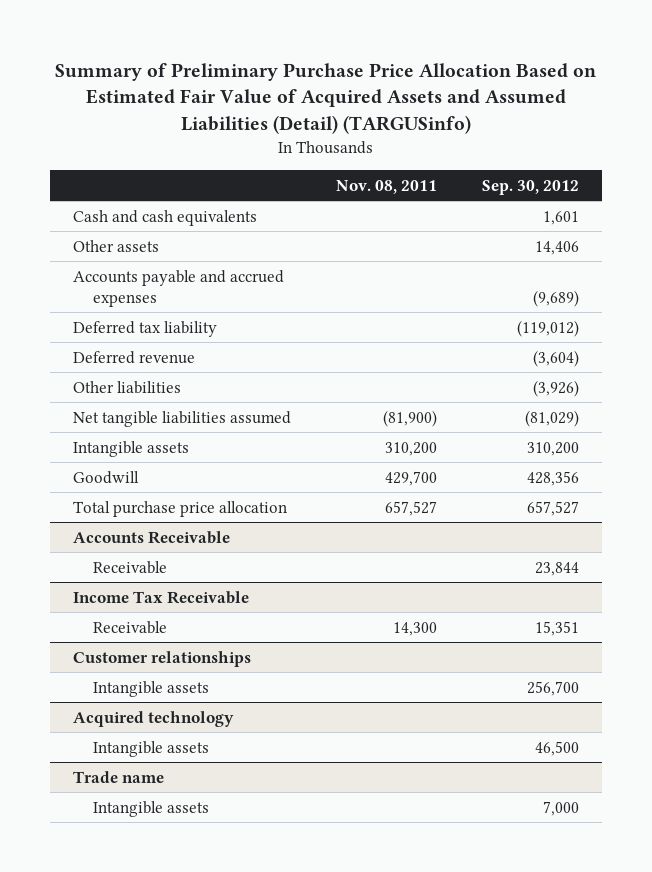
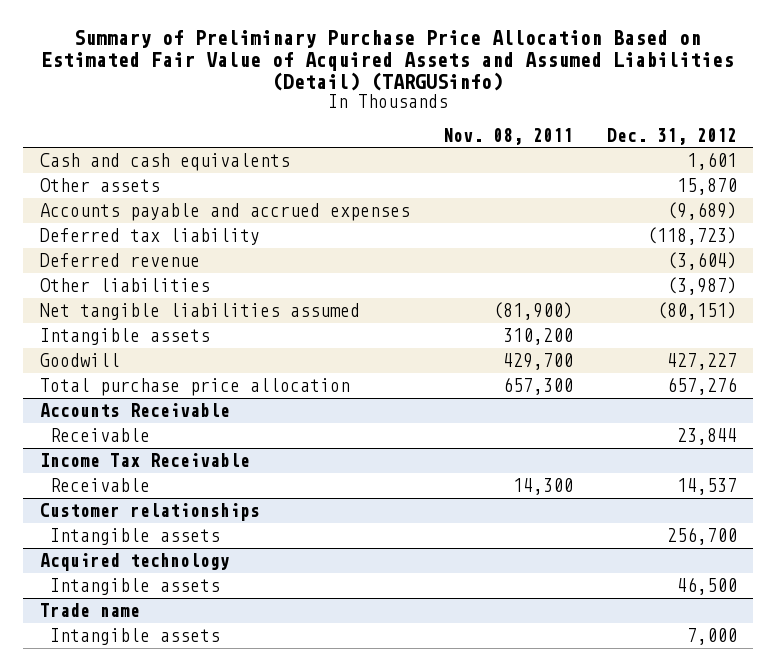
- | Nov. 08, 2011 | Sep. 30, 2012
+ | Nov. 08, 2011 | Dec. 31, 2012
- Total purchase price allocation | 657,527 | 657,527
+ Total purchase price allocation | 657,300 | 657,276

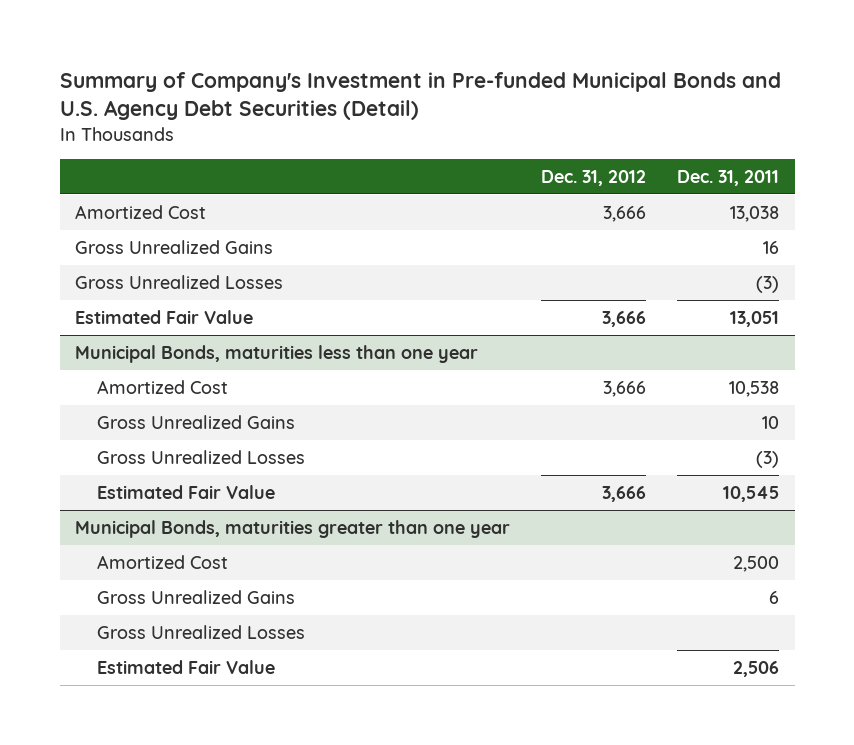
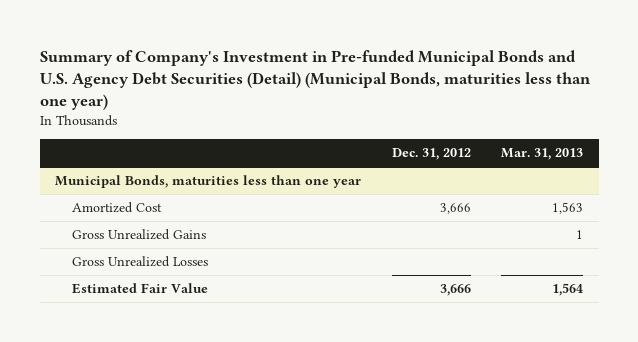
- Summary of Company's Investment in Pre-funded Municipal Bonds and U.S. Agency Debt Securities (Detail)
+ Summary of Company's Investment in Pre-funded Municipal Bonds and U.S. Agency Debt Securities (Detail) (Municipal Bonds, maturities less than one year)
- | Dec. 31, 2012 | Dec. 31, 2011
+ | Dec. 31, 2012 | Mar. 31, 2013
- Amortized Cost | 3,666 | 13,038
- Gross Unrealized Gains | | 16
- Gross Unrealized Losses | | (3)
- Estimated Fair Value | 3,666 | 13,051
- Municipal Bonds, maturities greater than one year
- Amortized Cost | | 2,500
- Gross Unrealized Gains | | 6
- Gross Unrealized Losses
- Estimated Fair Value | | 2,506

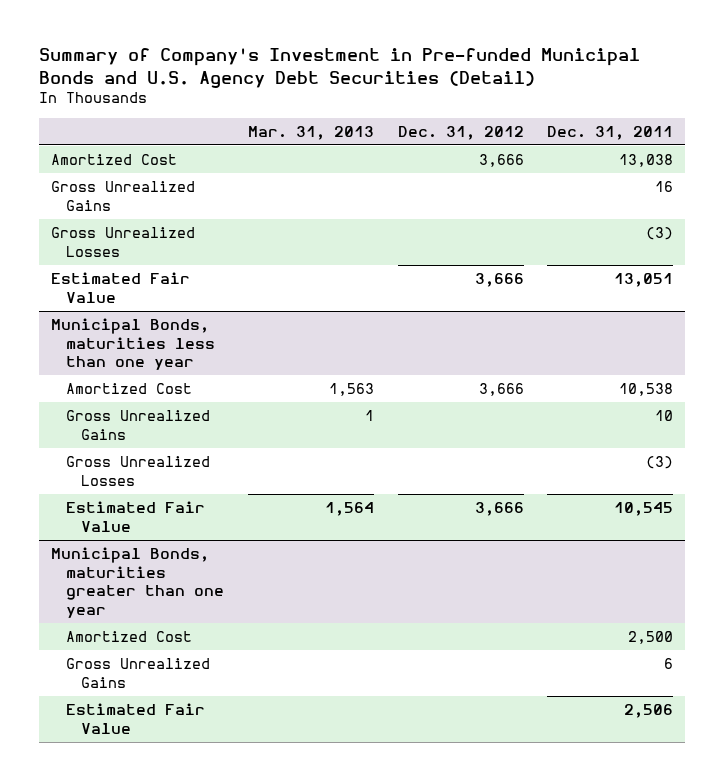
- Summary of Company's Investment in Pre-funded Municipal Bonds and U.S. Agency Debt Securities (Detail) (Municipal Bonds, maturities less than one year)
+ Summary of Company's Investment in Pre-funded Municipal Bonds and U.S. Agency Debt Securities (Detail)
- | Dec. 31, 2012 | Mar. 31, 2013
+ | Mar. 31, 2013 | Dec. 31, 2012 | Dec. 31, 2011
+ Amortized Cost | | 3,666 | 13,038
+ Gross Unrealized Gains | | | 16
+ Gross Unrealized Losses | | | (3)
+ Estimated Fair Value | | 3,666 | 13,051
+ Municipal Bonds, maturities greater than one year
+ Amortized Cost | | | 2,500
+ Gross Unrealized Gains | | | 6
+ Estimated Fair Value | | | 2,506

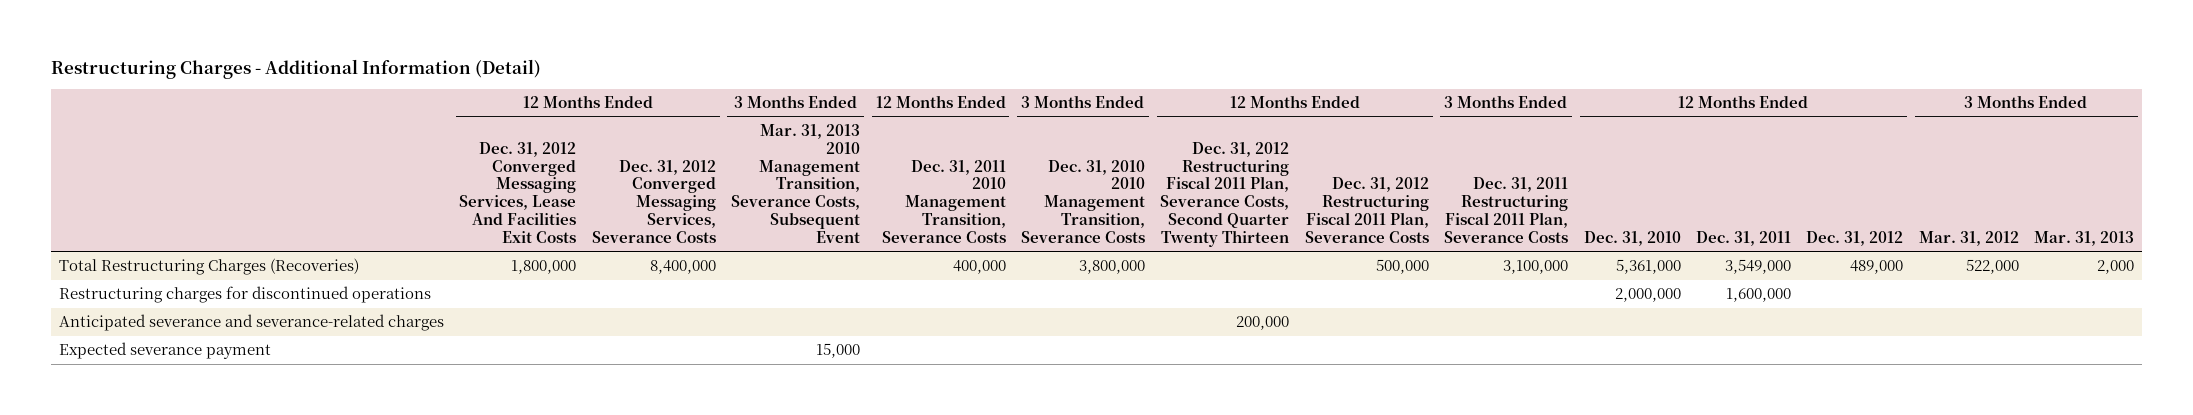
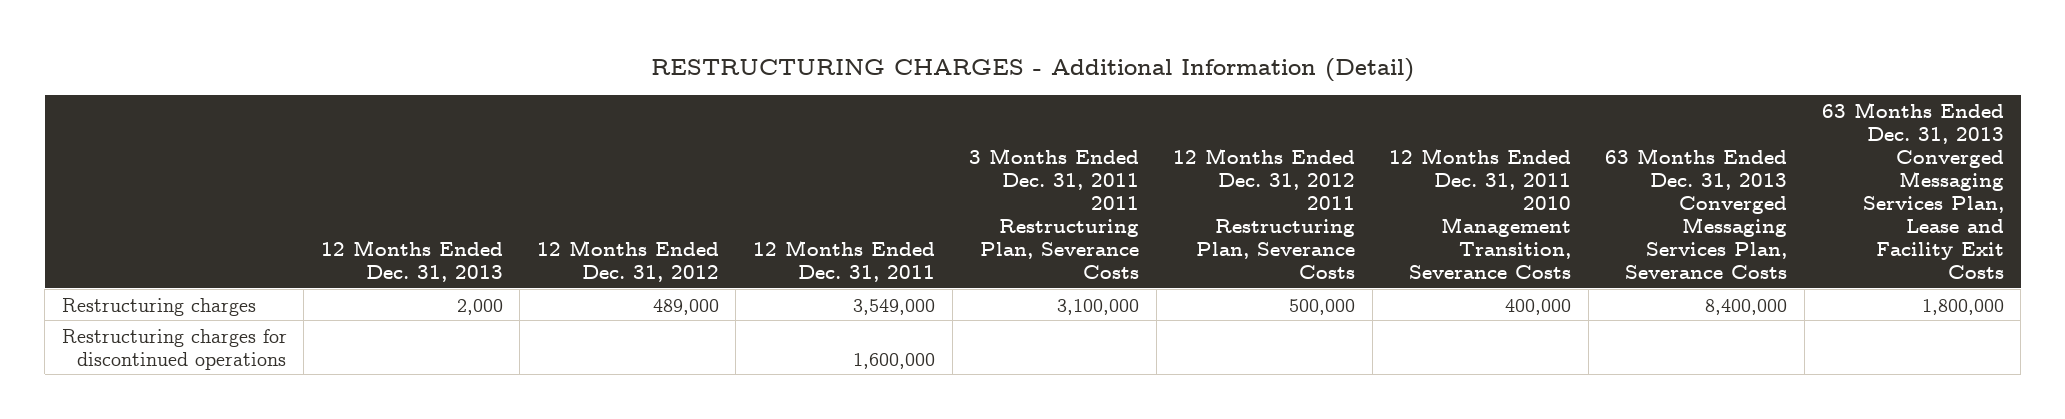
- Restructuring Charges - Additional Information (Detail)
+ RESTRUCTURING CHARGES - Additional Information (Detail)
- | 12 Months Ended Dec. 31, 2012 Converged Messaging Services, Lease And Facilities Exit Costs | 12 Months Ended Dec. 31, 2012 Converged Messaging Services, Severance Costs | 3 Months Ended Mar. 31, 2013 2010 Management Transition, Severance Costs, Subsequent Event | 12 Months Ended Dec. 31, 2011 2010 Management Transition, Severance Costs | 3 Months Ended Dec. 31, 2010 2010 Management Transition, Severance Costs | 12 Months Ended Dec. 31, 2012 Restructuring Fiscal 2011 Plan, Severance Costs, Second Quarter Twenty Thirteen | 12 Months Ended Dec. 31, 2012 Restructuring Fiscal 2011 Plan, Severance Costs | 3 Months Ended Dec. 31, 2011 Restructuring Fiscal 2011 Plan, Severance Costs | 12 Months Ended Dec. 31, 2010 | 12 Months Ended Dec. 31, 2011 | 12 Months Ended Dec. 31, 2012 | 3 Months Ended Mar. 31, 2012 | 3 Months Ended Mar. 31, 2013
+ | 12 Months Ended Dec. 31, 2013 | 12 Months Ended Dec. 31, 2012 | 12 Months Ended Dec. 31, 2011 | 3 Months Ended Dec. 31, 2011 2011 Restructuring Plan, Severance Costs | 12 Months Ended Dec. 31, 2012 2011 Restructuring Plan, Severance Costs | 12 Months Ended Dec. 31, 2011 2010 Management Transition, Severance Costs | 63 Months Ended Dec. 31, 2013 Converged Messaging Services Plan, Severance Costs | 63 Months Ended Dec. 31, 2013 Converged Messaging Services Plan, Lease and Facility Exit Costs
- Total Restructuring Charges (Recoveries) | 1,800,000 | 8,400,000 | | 400,000 | 3,800,000 | | 500,000 | 3,100,000 | 5,361,000 | 3,549,000 | 489,000 | 522,000 | 2,000
+ Restructuring charges | 2,000 | 489,000 | 3,549,000 | 3,100,000 | 500,000 | 400,000 | 8,400,000 | 1,800,000
- Anticipated severance and severance-related charges | | | | | | 200,000 | | | | | | |
- Expected severance payment | | | 15,000 | | | | | | | | | |

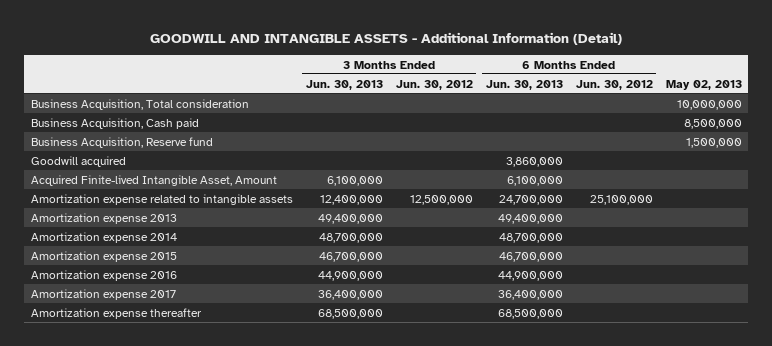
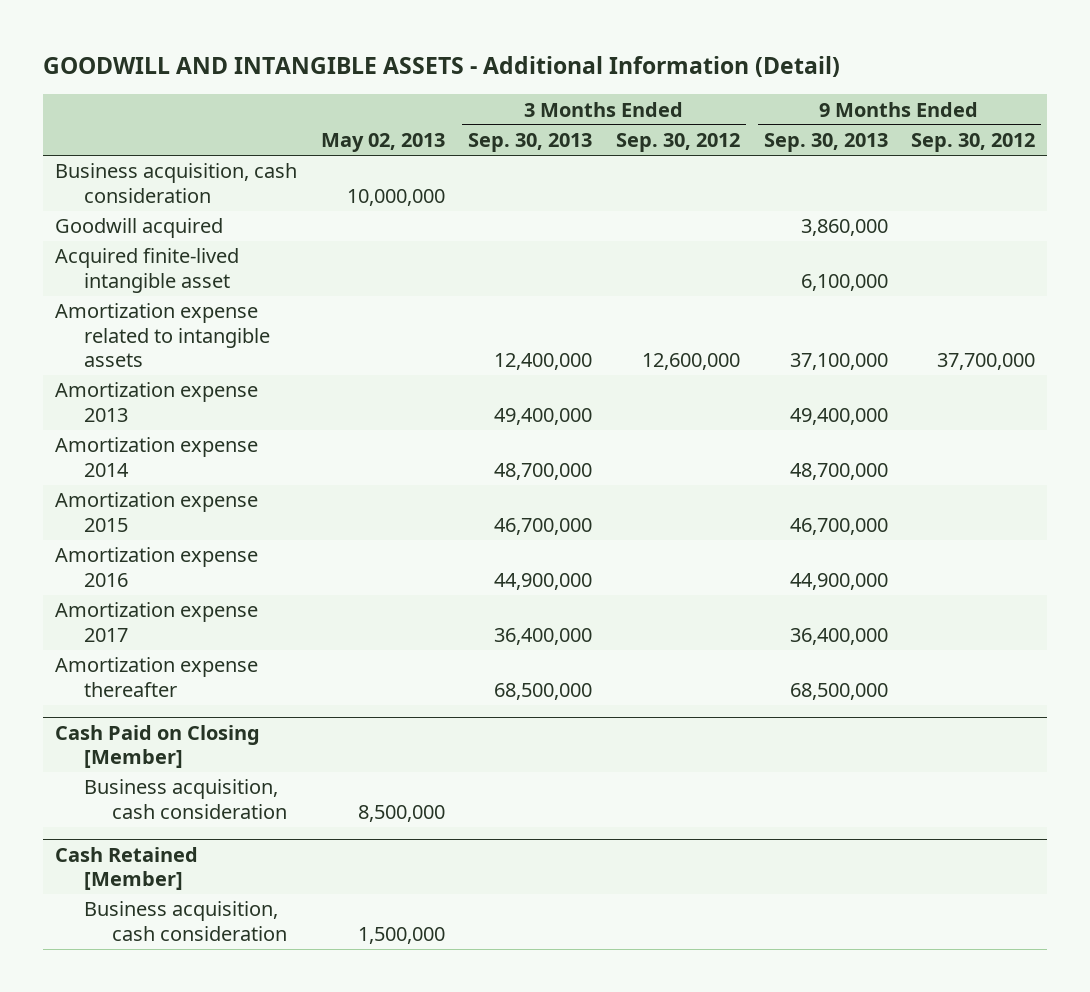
- | 3 Months Ended Jun. 30, 2013 | 3 Months Ended Jun. 30, 2012 | 6 Months Ended Jun. 30, 2013 | 6 Months Ended Jun. 30, 2012 | May 02, 2013
+ | May 02, 2013 | 3 Months Ended Sep. 30, 2013 | 3 Months Ended Sep. 30, 2012 | 9 Months Ended Sep. 30, 2013 | 9 Months Ended Sep. 30, 2012
- Business Acquisition, Total consideration | | | | | 10,000,000
- Business Acquisition, Cash paid | | | | | 8,500,000
- Business Acquisition, Reserve fund | | | | | 1,500,000
+ Business acquisition, cash consideration | 10,000,000 | | | |
- Acquired Finite-lived Intangible Asset, Amount | 6,100,000 | | 6,100,000 | |
+ Acquired finite-lived intangible asset | | | | 6,100,000 |
+ Cash Paid on Closing [Member]
+ Business acquisition, cash consideration | 8,500,000 | | | |
+ Cash Retained [Member]
+ Business acquisition, cash consideration | 1,500,000 | | | |

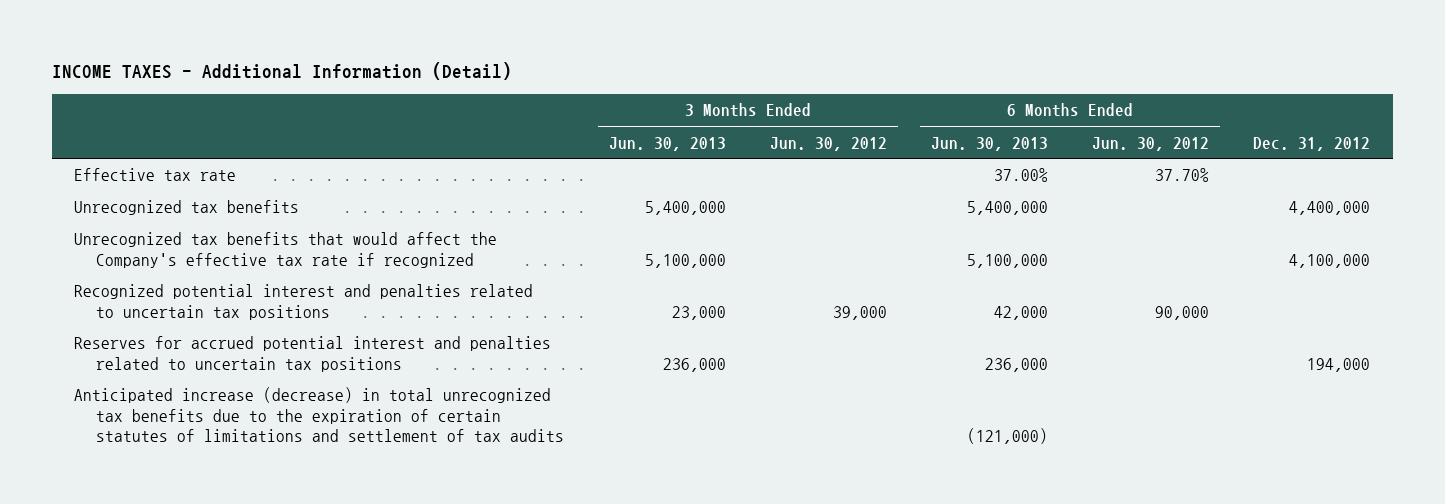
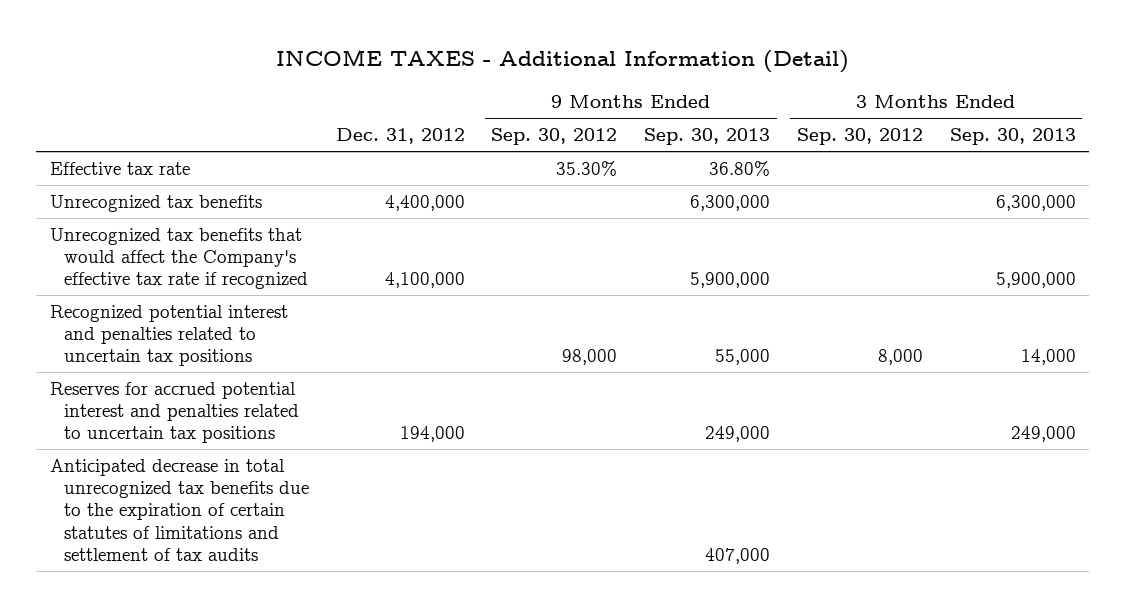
- | 3 Months Ended Jun. 30, 2013 | 3 Months Ended Jun. 30, 2012 | 6 Months Ended Jun. 30, 2013 | 6 Months Ended Jun. 30, 2012 | Dec. 31, 2012
+ | Dec. 31, 2012 | 9 Months Ended Sep. 30, 2012 | 9 Months Ended Sep. 30, 2013 | 3 Months Ended Sep. 30, 2012 | 3 Months Ended Sep. 30, 2013
- Anticipated increase (decrease) in total unrecognized tax benefits due to the expiration of certain statutes of limitations and settlement of tax audits | | | (121,000) | |
+ Anticipated decrease in total unrecognized tax benefits due to the expiration of certain statutes of limitations and settlement of tax audits | | | 407,000 | |

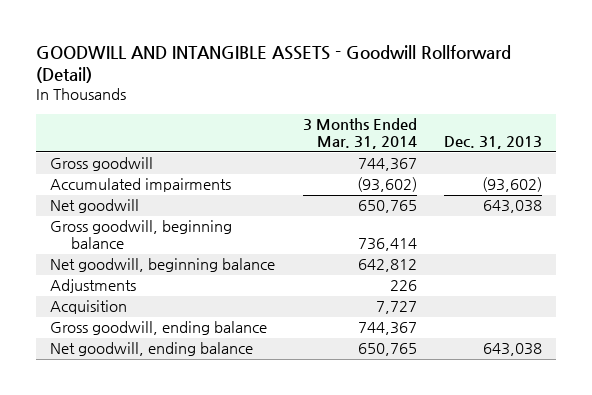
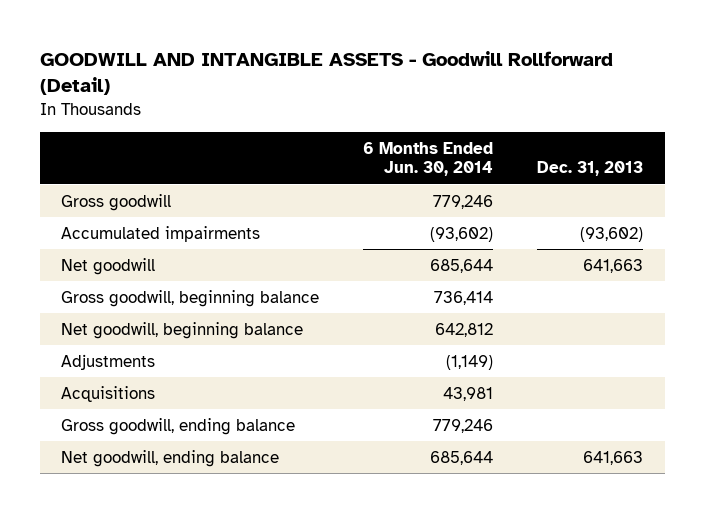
- | 3 Months Ended Mar. 31, 2014 | Dec. 31, 2013
+ | 6 Months Ended Jun. 30, 2014 | Dec. 31, 2013
- Net goodwill | 650,765 | 643,038
+ Net goodwill | 685,644 | 641,663
- Acquisition | 7,727 |
+ Acquisitions | 43,981 |
- Net goodwill, ending balance | 650,765 | 643,038
+ Net goodwill, ending balance | 685,644 | 641,663

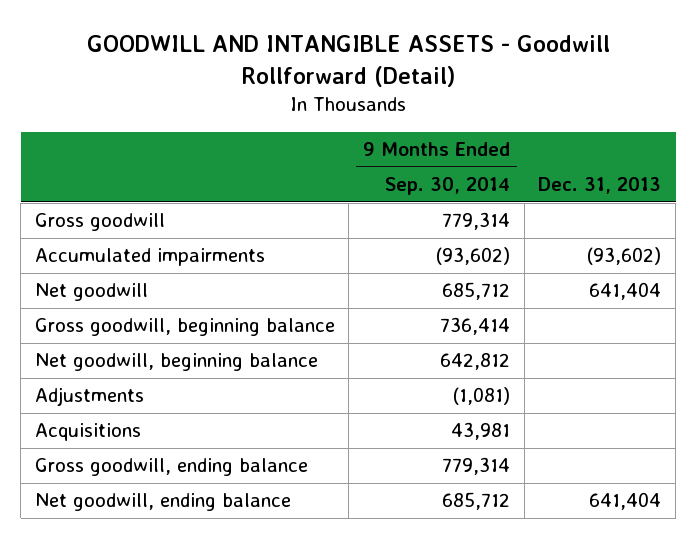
- | 6 Months Ended Jun. 30, 2014 | Dec. 31, 2013
+ | 9 Months Ended Sep. 30, 2014 | Dec. 31, 2013
- Net goodwill | 685,644 | 641,663
+ Net goodwill | 685,712 | 641,404
- Net goodwill, ending balance | 685,644 | 641,663
+ Net goodwill, ending balance | 685,712 | 641,404

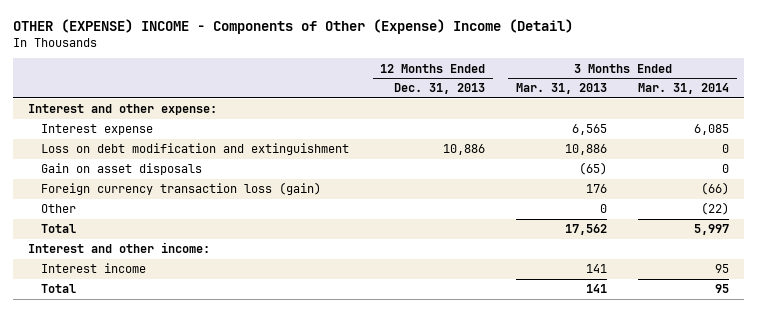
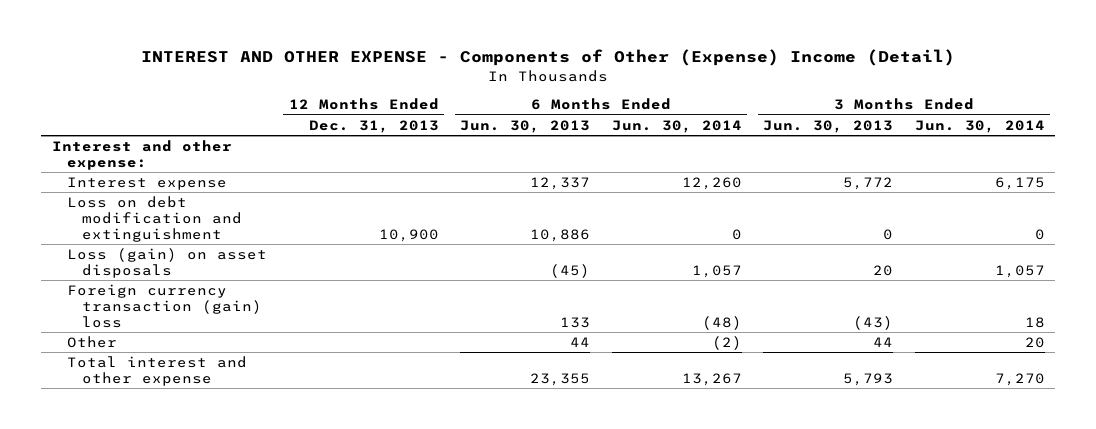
- OTHER (EXPENSE) INCOME - Components of Other (Expense) Income (Detail)
+ INTEREST AND OTHER EXPENSE - Components of Other (Expense) Income (Detail)
- | 12 Months Ended Dec. 31, 2013 | 3 Months Ended Mar. 31, 2013 | 3 Months Ended Mar. 31, 2014
+ | 12 Months Ended Dec. 31, 2013 | 6 Months Ended Jun. 30, 2013 | 6 Months Ended Jun. 30, 2014 | 3 Months Ended Jun. 30, 2013 | 3 Months Ended Jun. 30, 2014
- Loss on debt modification and extinguishment | 10,886 | 10,886 | 0
- Gain on asset disposals | | (65) | 0
- Foreign currency transaction loss (gain) | | 176 | (66)
+ Loss on debt modification and extinguishment | 10,900 | 10,886 | 0 | 0 | 0
+ Loss (gain) on asset disposals | | (45) | 1,057 | 20 | 1,057
+ Foreign currency transaction (gain) loss | | 133 | (48) | (43) | 18
- Total | | 17,562 | 5,997
- Interest and other income:
- Interest income | | 141 | 95
- Total | | 141 | 95
+ Total interest and other expense | | 23,355 | 13,267 | 5,793 | 7,270

